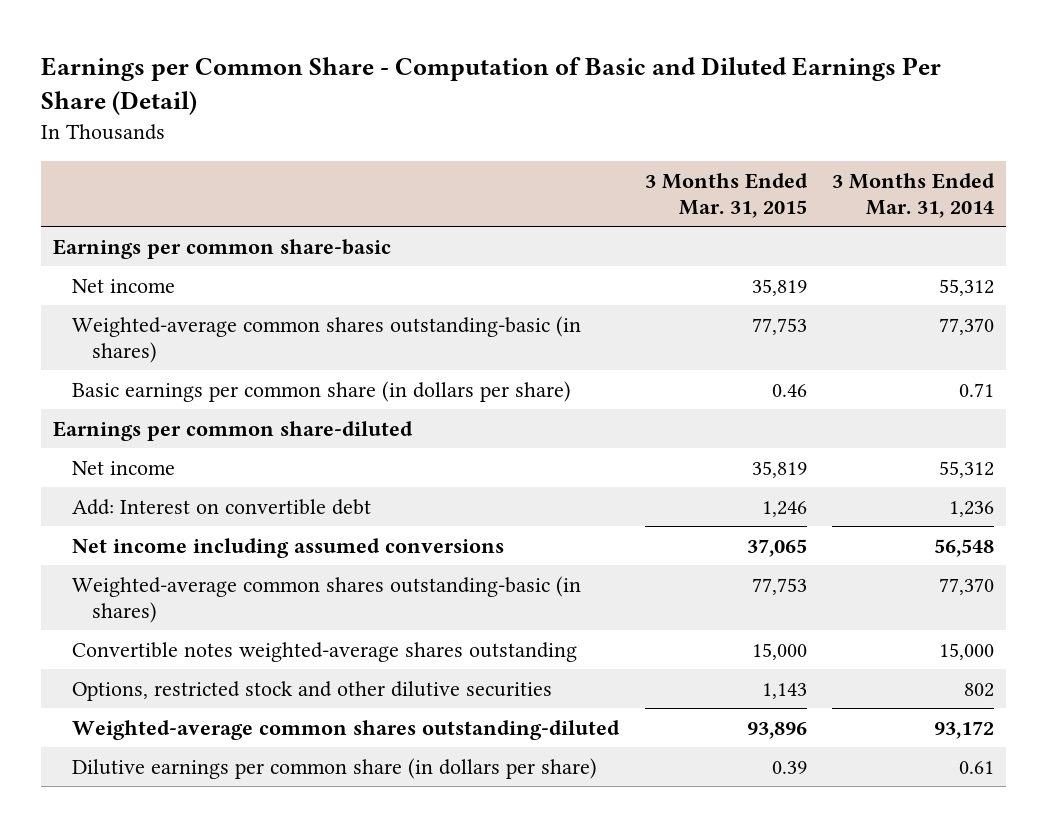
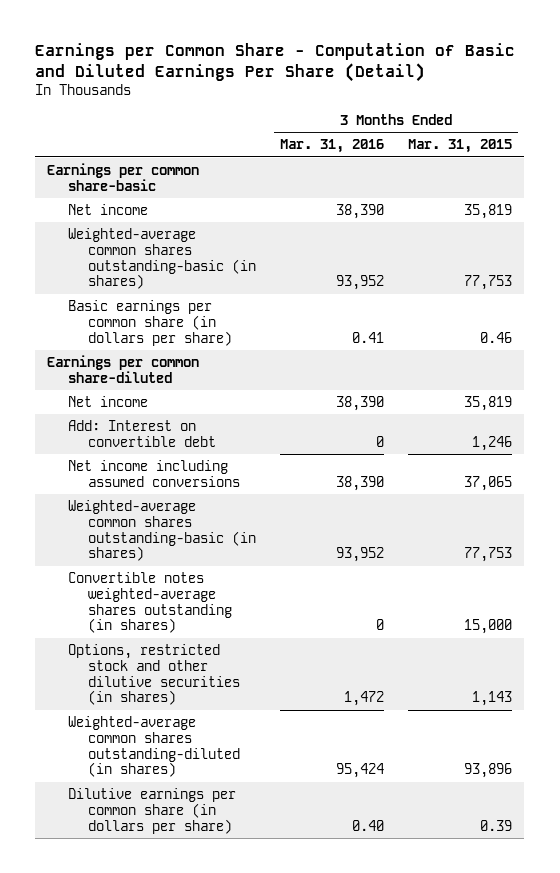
- | 3 Months Ended Mar. 31, 2015 | 3 Months Ended Mar. 31, 2014
+ | 3 Months Ended Mar. 31, 2016 | 3 Months Ended Mar. 31, 2015
- Convertible notes weighted-average shares outstanding | 15,000 | 15,000
- Options, restricted stock and other dilutive securities | 1,143 | 802
- Weighted-average common shares outstanding-diluted | 93,896 | 93,172
+ Convertible notes weighted-average shares outstanding (in shares) | 0 | 15,000
+ Options, restricted stock and other dilutive securities (in shares) | 1,472 | 1,143
+ Weighted-average common shares outstanding-diluted (in shares) | 95,424 | 93,896

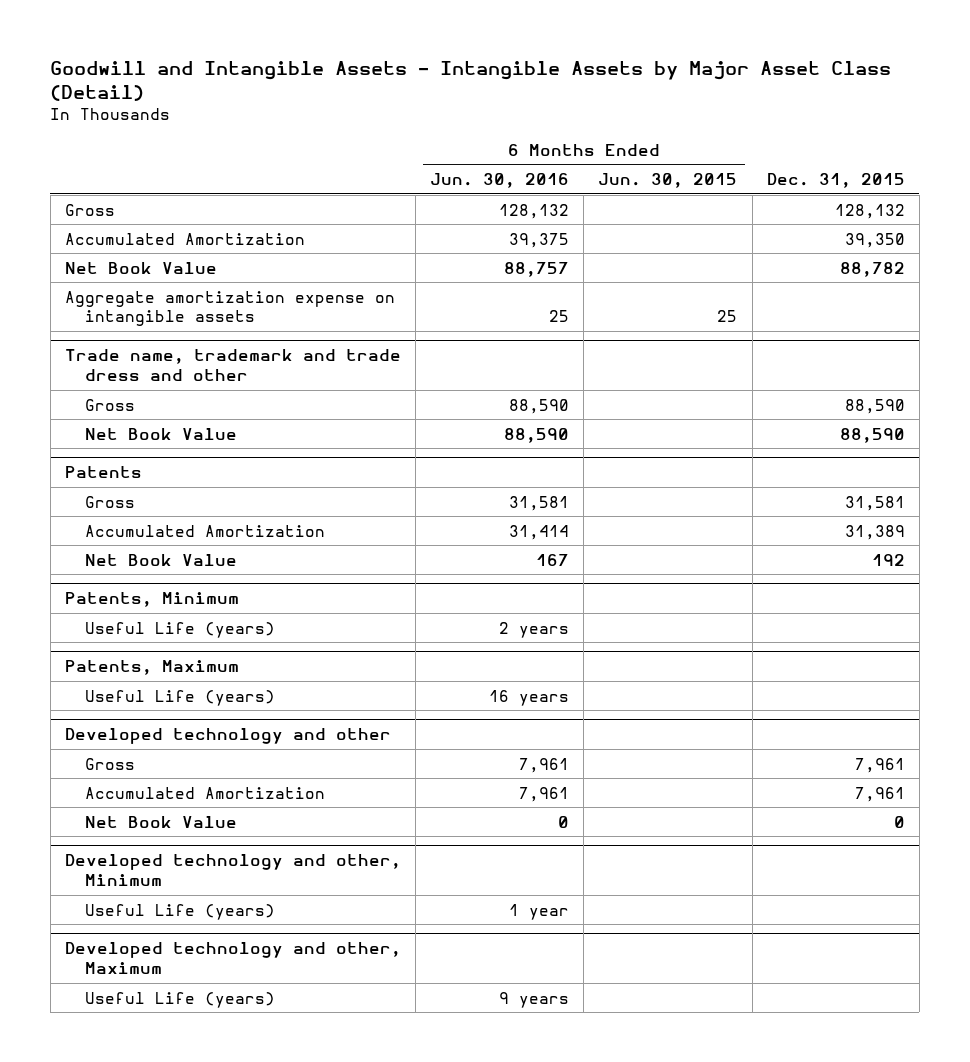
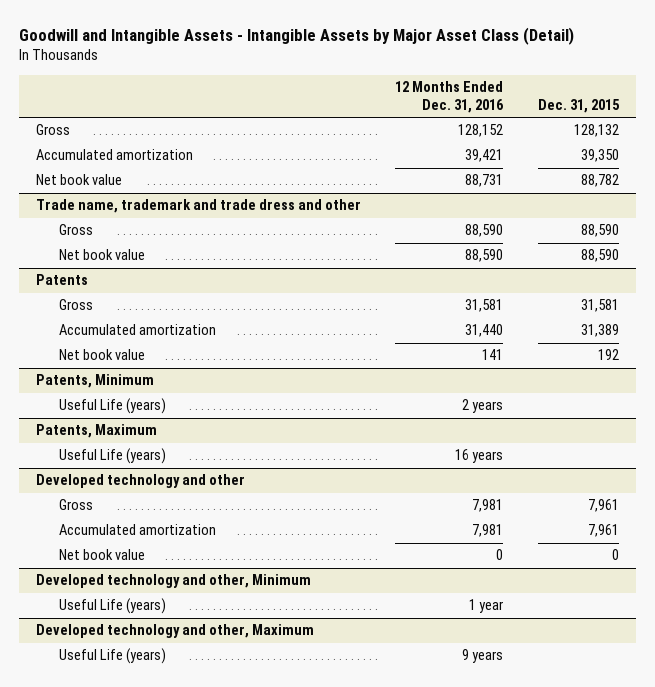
- | 6 Months Ended Jun. 30, 2016 | 6 Months Ended Jun. 30, 2015 | Dec. 31, 2015
+ | 12 Months Ended Dec. 31, 2016 | Dec. 31, 2015
- Accumulated Amortization | 39,375 | | 39,350
- Net Book Value | 88,757 | | 88,782
- Aggregate amortization expense on intangible assets | 25 | 25 |
+ Accumulated amortization | 39,421 | 39,350
+ Net book value | 88,731 | 88,782
@ Trade name, trademark and trade dress and other
- Net Book Value | 88,590 | | 88,590
+ Net book value | 88,590 | 88,590
@ Patents
- Accumulated Amortization | 31,414 | | 31,389
- Net Book Value | 167 | | 192
+ Accumulated amortization | 31,440 | 31,389
+ Net book value | 141 | 192
@ Developed technology and other
- Accumulated Amortization | 7,961 | | 7,961
- Net Book Value | 0 | | 0
+ Accumulated amortization | 7,981 | 7,961
+ Net book value | 0 | 0

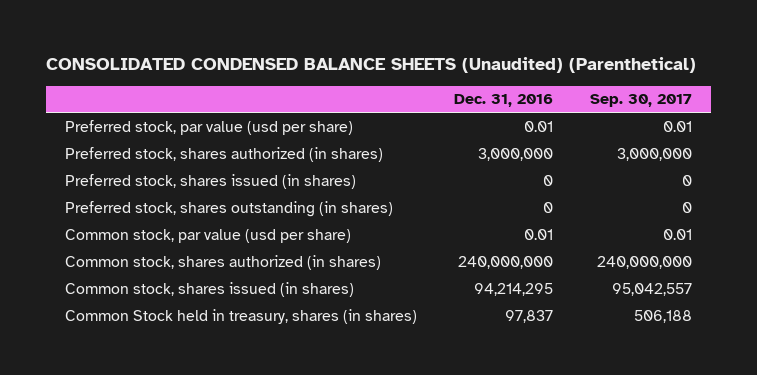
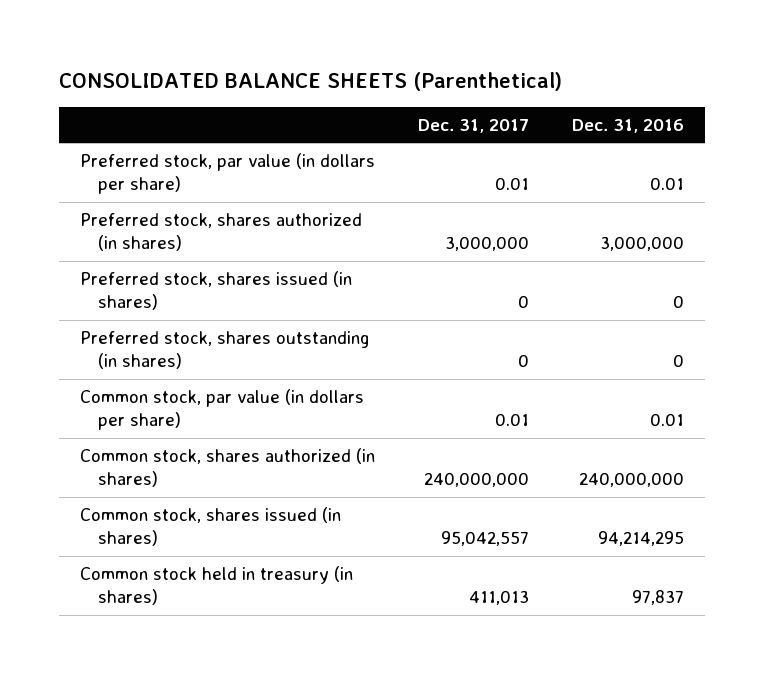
- CONSOLIDATED CONDENSED BALANCE SHEETS (Unaudited) (Parenthetical)
+ CONSOLIDATED BALANCE SHEETS (Parenthetical)
- | Dec. 31, 2016 | Sep. 30, 2017
+ | Dec. 31, 2017 | Dec. 31, 2016
- Preferred stock, par value (usd per share) | 0.01 | 0.01
+ Preferred stock, par value (in dollars per share) | 0.01 | 0.01
- Common stock, par value (usd per share) | 0.01 | 0.01
+ Common stock, par value (in dollars per share) | 0.01 | 0.01
- Common Stock held in treasury, shares (in shares) | 97,837 | 506,188
+ Common stock held in treasury (in shares) | 411,013 | 97,837

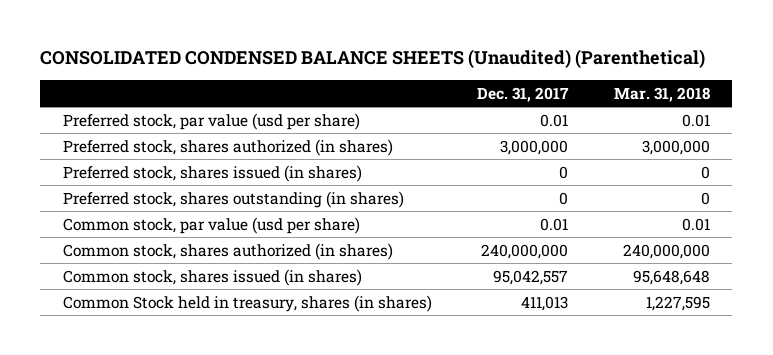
- CONSOLIDATED BALANCE SHEETS (Parenthetical)
+ CONSOLIDATED CONDENSED BALANCE SHEETS (Unaudited) (Parenthetical)
- | Dec. 31, 2017 | Dec. 31, 2016
+ | Dec. 31, 2017 | Mar. 31, 2018
- Preferred stock, par value (in dollars per share) | 0.01 | 0.01
+ Preferred stock, par value (usd per share) | 0.01 | 0.01
- Common stock, par value (in dollars per share) | 0.01 | 0.01
+ Common stock, par value (usd per share) | 0.01 | 0.01
- Common stock held in treasury (in shares) | 411,013 | 97,837
+ Common Stock held in treasury, shares (in shares) | 411,013 | 1,227,595

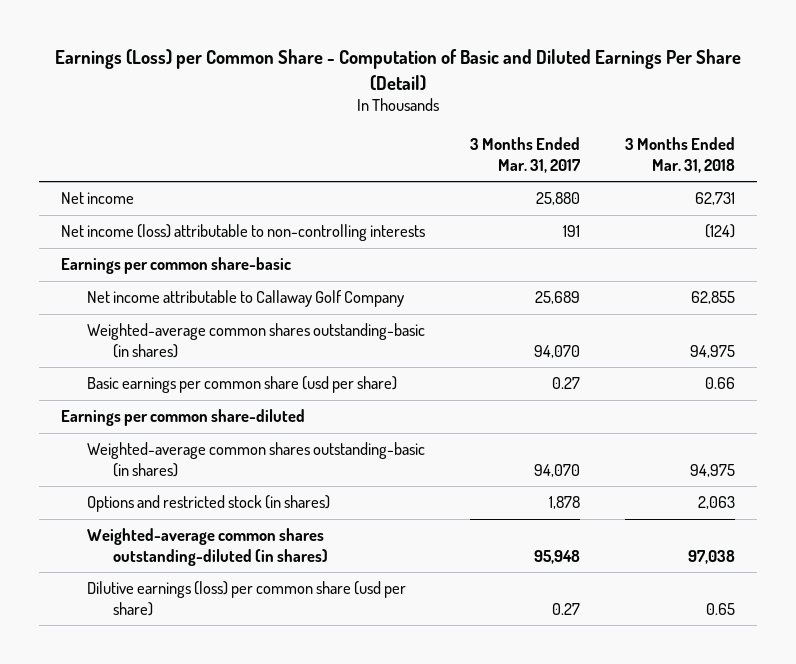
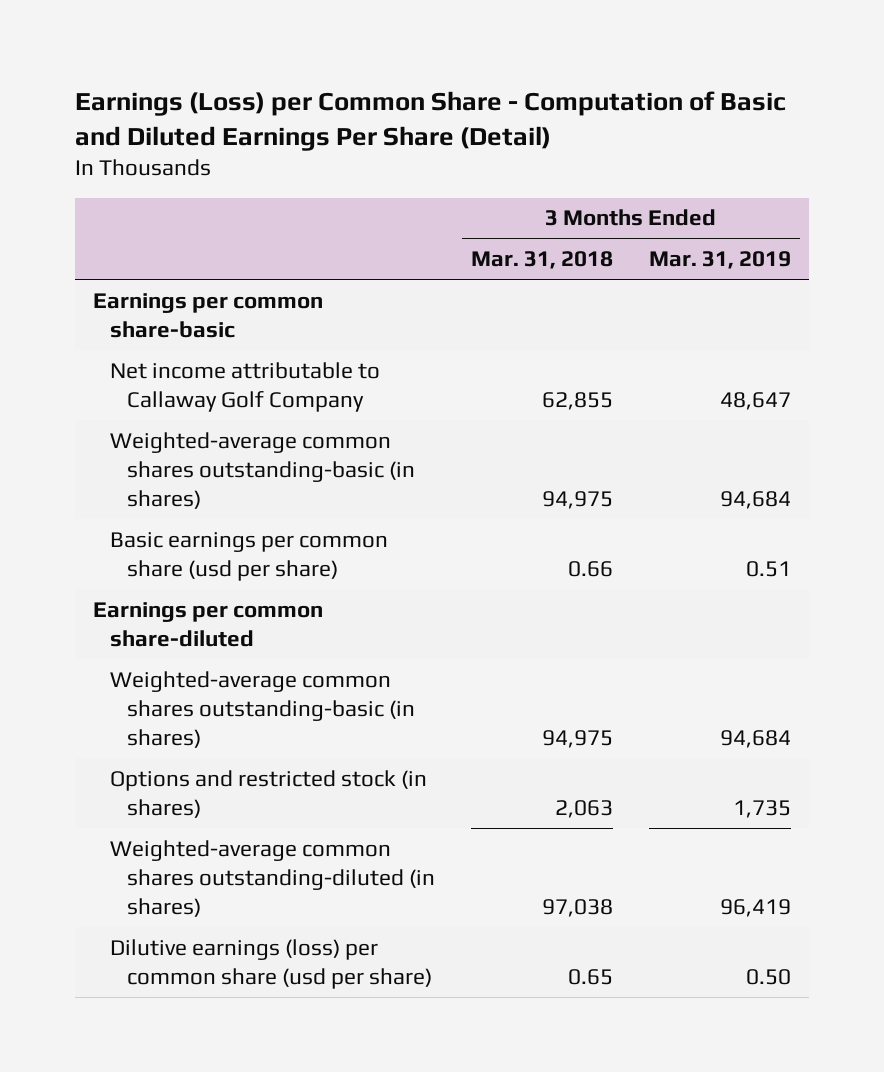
- | 3 Months Ended Mar. 31, 2017 | 3 Months Ended Mar. 31, 2018
+ | 3 Months Ended Mar. 31, 2018 | 3 Months Ended Mar. 31, 2019
- Net income | 25,880 | 62,731
- Net income (loss) attributable to non-controlling interests | 191 | (124)

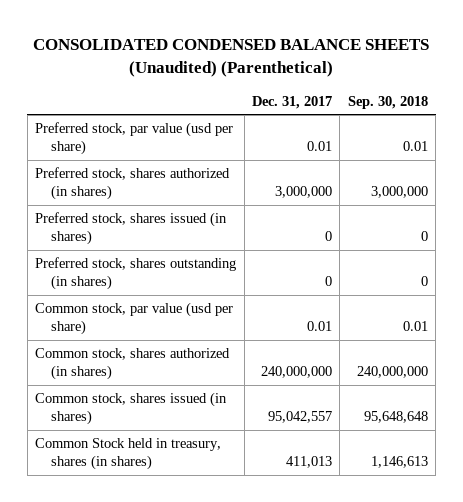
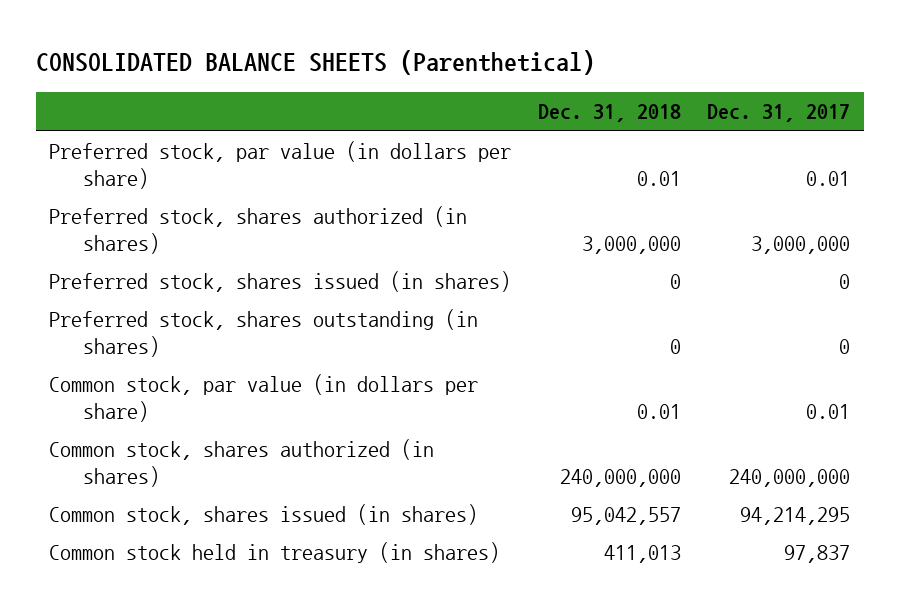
- CONSOLIDATED CONDENSED BALANCE SHEETS (Unaudited) (Parenthetical)
+ CONSOLIDATED BALANCE SHEETS (Parenthetical)
- | Dec. 31, 2017 | Sep. 30, 2018
+ | Dec. 31, 2018 | Dec. 31, 2017
- Preferred stock, par value (usd per share) | 0.01 | 0.01
+ Preferred stock, par value (in dollars per share) | 0.01 | 0.01
- Common stock, par value (usd per share) | 0.01 | 0.01
+ Common stock, par value (in dollars per share) | 0.01 | 0.01
- Common stock, shares issued (in shares) | 95,042,557 | 95,648,648
- Common Stock held in treasury, shares (in shares) | 411,013 | 1,146,613
+ Common stock, shares issued (in shares) | 95,042,557 | 94,214,295
+ Common stock held in treasury (in shares) | 411,013 | 97,837

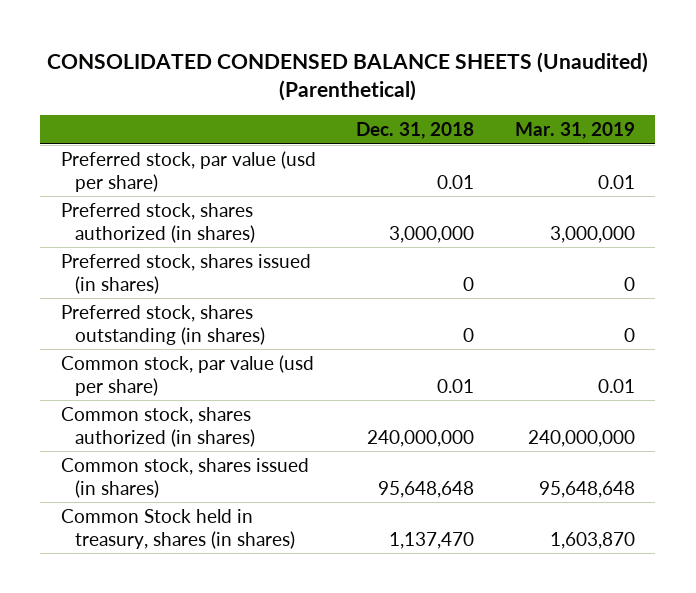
- CONSOLIDATED BALANCE SHEETS (Parenthetical)
+ CONSOLIDATED CONDENSED BALANCE SHEETS (Unaudited) (Parenthetical)
- | Dec. 31, 2018 | Dec. 31, 2017
+ | Dec. 31, 2018 | Mar. 31, 2019
- Preferred stock, par value (in dollars per share) | 0.01 | 0.01
+ Preferred stock, par value (usd per share) | 0.01 | 0.01
- Common stock, par value (in dollars per share) | 0.01 | 0.01
+ Common stock, par value (usd per share) | 0.01 | 0.01
- Common stock, shares issued (in shares) | 95,042,557 | 94,214,295
- Common stock held in treasury (in shares) | 411,013 | 97,837
+ Common stock, shares issued (in shares) | 95,648,648 | 95,648,648
+ Common Stock held in treasury, shares (in shares) | 1,137,470 | 1,603,870

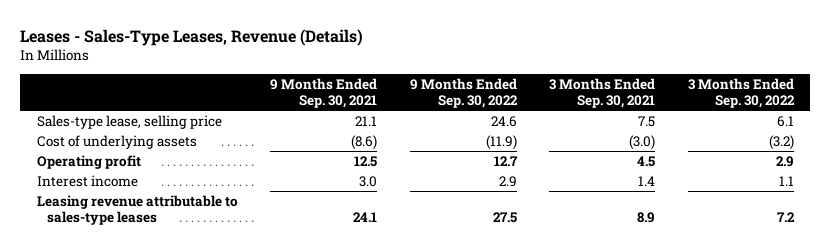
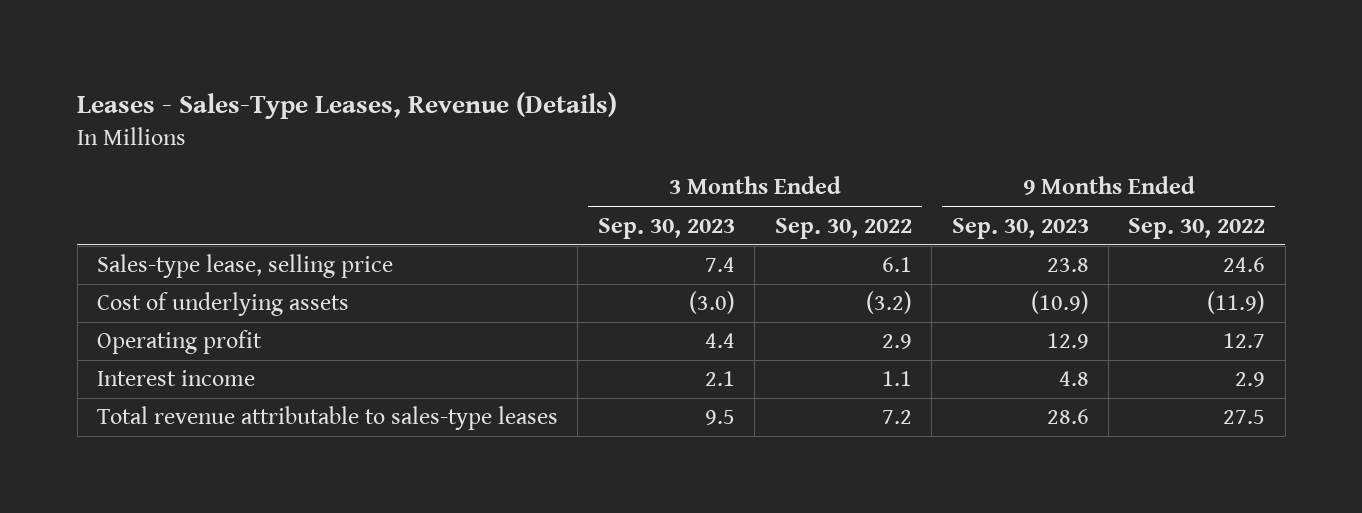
- | 9 Months Ended Sep. 30, 2021 | 9 Months Ended Sep. 30, 2022 | 3 Months Ended Sep. 30, 2021 | 3 Months Ended Sep. 30, 2022
+ | 3 Months Ended Sep. 30, 2023 | 3 Months Ended Sep. 30, 2022 | 9 Months Ended Sep. 30, 2023 | 9 Months Ended Sep. 30, 2022
- Leasing revenue attributable to sales-type leases | 24.1 | 27.5 | 8.9 | 7.2
+ Total revenue attributable to sales-type leases | 9.5 | 7.2 | 28.6 | 27.5

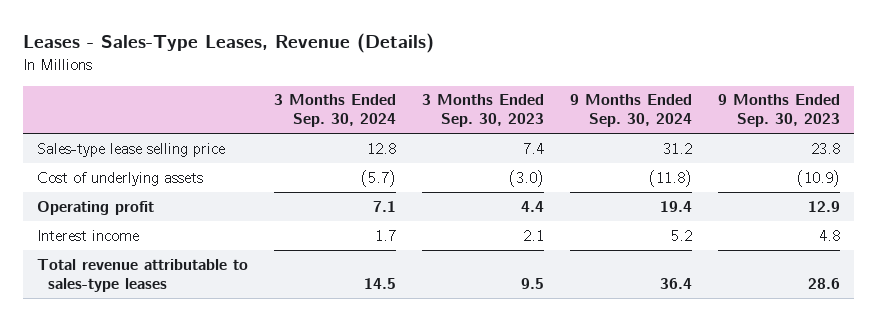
- | 3 Months Ended Sep. 30, 2023 | 3 Months Ended Sep. 30, 2022 | 9 Months Ended Sep. 30, 2023 | 9 Months Ended Sep. 30, 2022
+ | 3 Months Ended Sep. 30, 2024 | 3 Months Ended Sep. 30, 2023 | 9 Months Ended Sep. 30, 2024 | 9 Months Ended Sep. 30, 2023
- Sales-type lease, selling price | 7.4 | 6.1 | 23.8 | 24.6
+ Sales-type lease selling price | 12.8 | 7.4 | 31.2 | 23.8

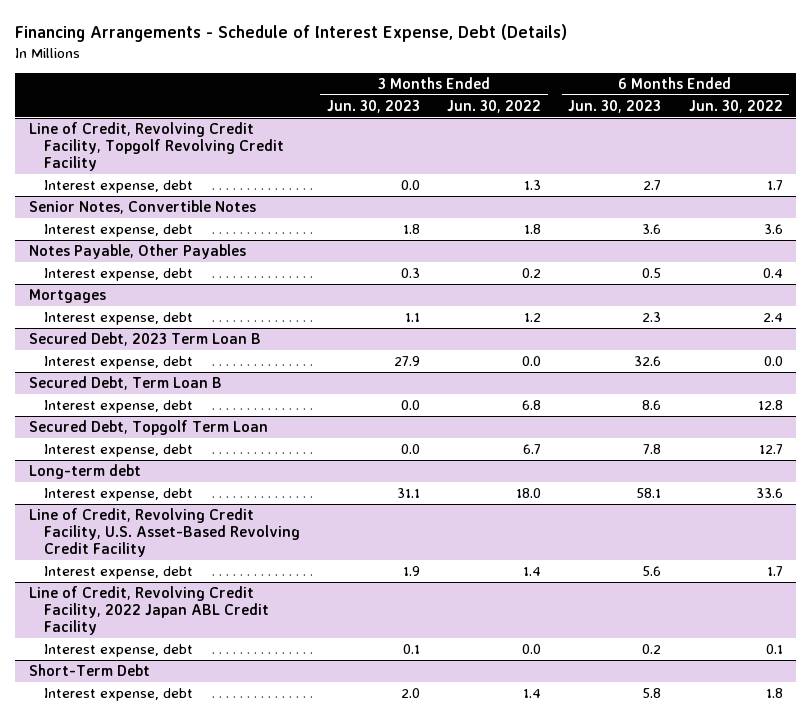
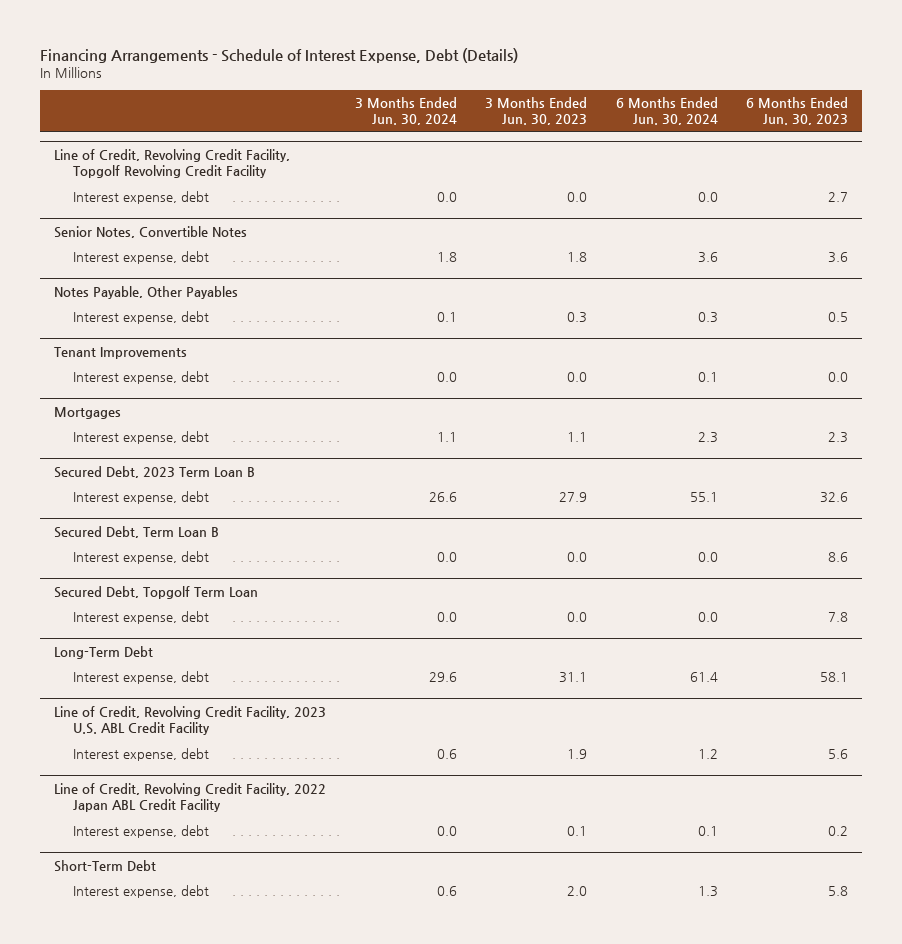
- | 3 Months Ended Jun. 30, 2023 | 3 Months Ended Jun. 30, 2022 | 6 Months Ended Jun. 30, 2023 | 6 Months Ended Jun. 30, 2022
+ | 3 Months Ended Jun. 30, 2024 | 3 Months Ended Jun. 30, 2023 | 6 Months Ended Jun. 30, 2024 | 6 Months Ended Jun. 30, 2023
+ Tenant Improvements
+ Interest expense, debt | 0.0 | 0.0 | 0.1 | 0.0
- Long-term debt
+ Long-Term Debt
- Line of Credit, Revolving Credit Facility, U.S. Asset-Based Revolving Credit Facility
+ Line of Credit, Revolving Credit Facility, 2023 U.S. ABL Credit Facility

